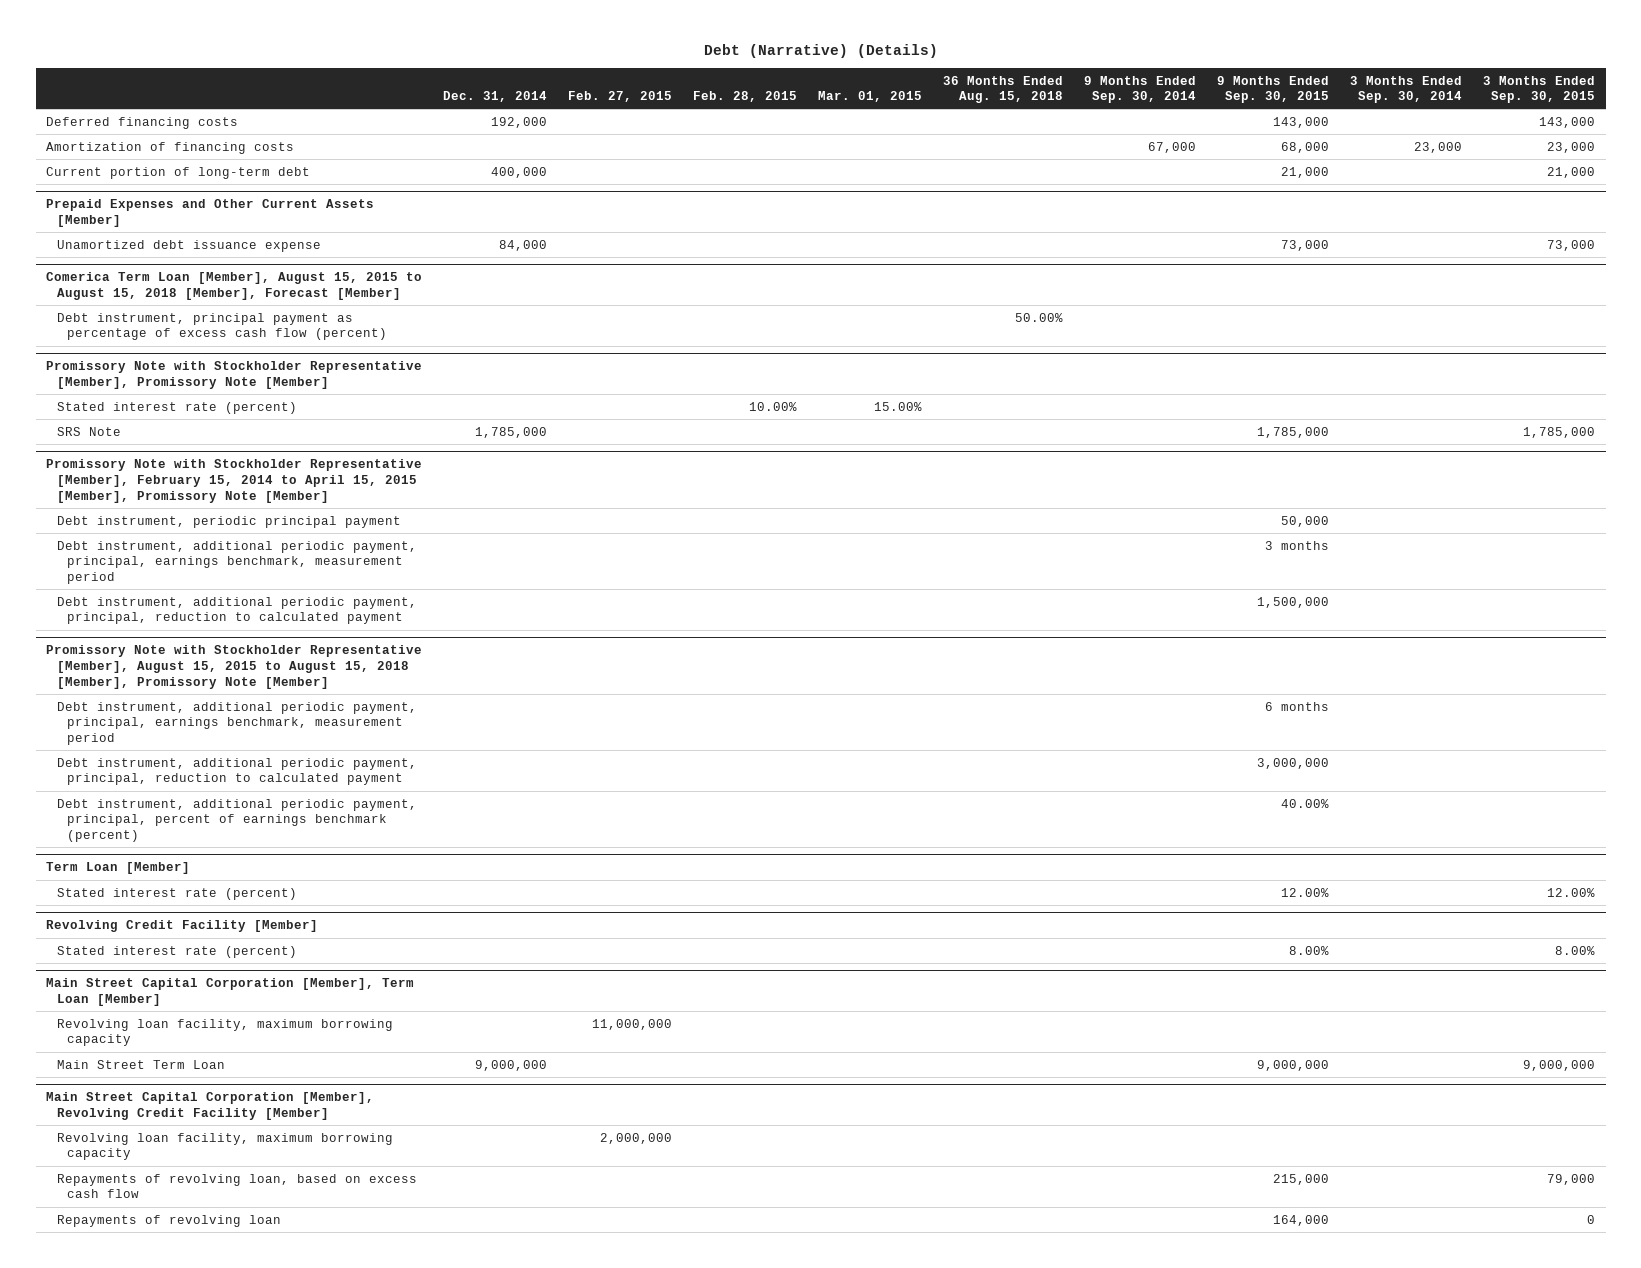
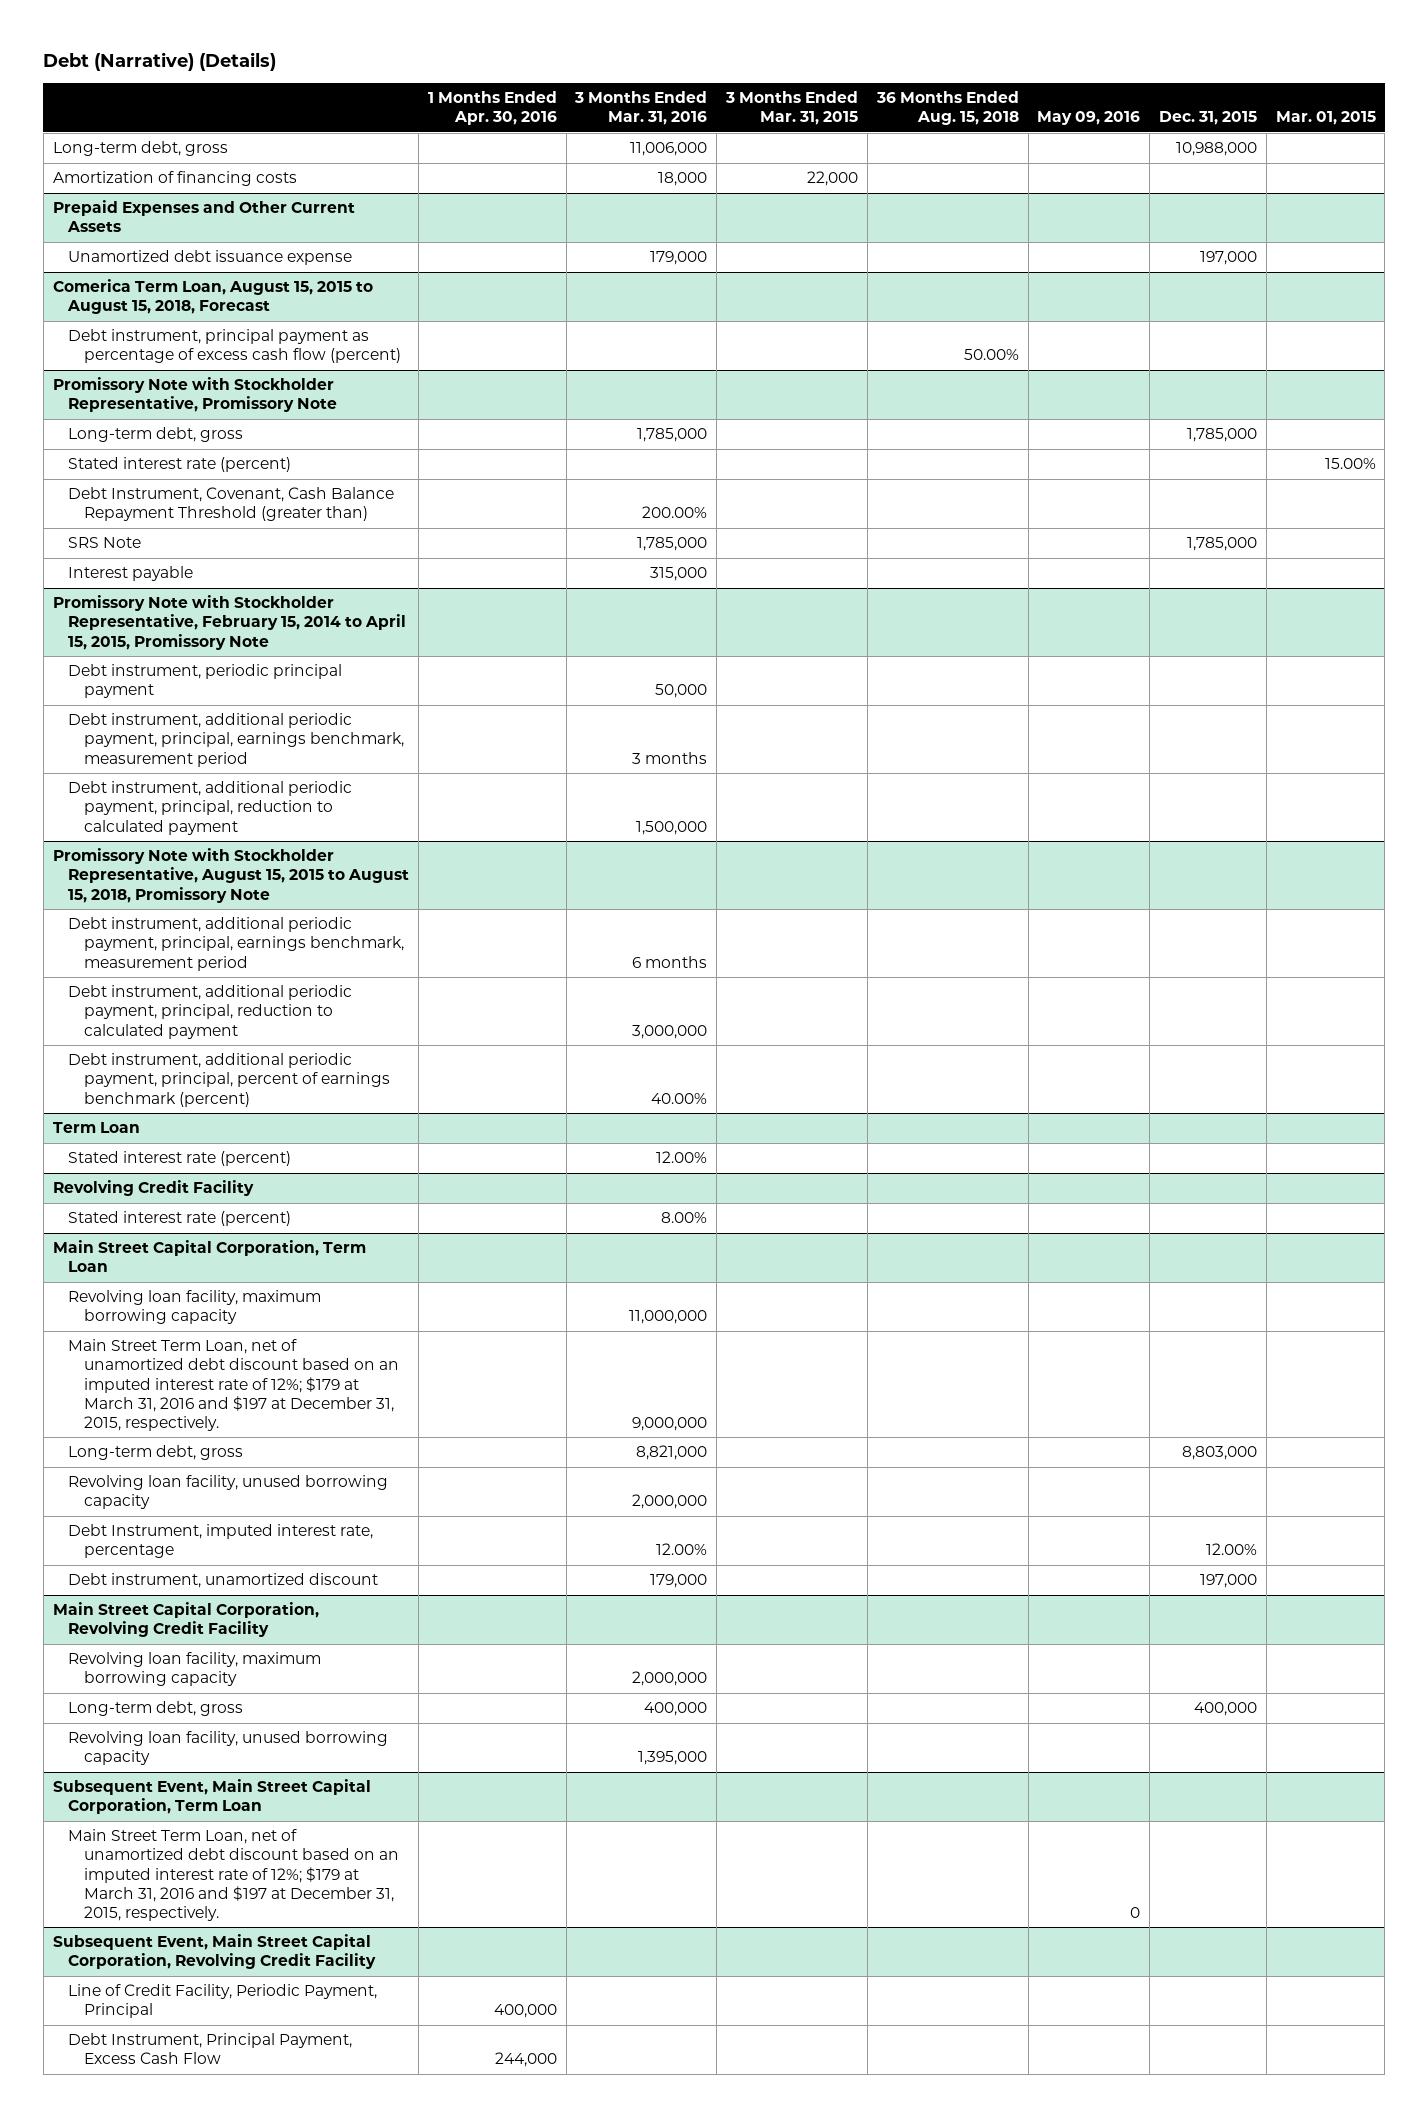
- | Dec. 31, 2014 | Feb. 27, 2015 | Feb. 28, 2015 | Mar. 01, 2015 | 36 Months Ended Aug. 15, 2018 | 9 Months Ended Sep. 30, 2014 | 9 Months Ended Sep. 30, 2015 | 3 Months Ended Sep. 30, 2014 | 3 Months Ended Sep. 30, 2015
+ | 1 Months Ended Apr. 30, 2016 | 3 Months Ended Mar. 31, 2016 | 3 Months Ended Mar. 31, 2015 | 36 Months Ended Aug. 15, 2018 | May 09, 2016 | Dec. 31, 2015 | Mar. 01, 2015
- Deferred financing costs | 192,000 | | | | | | 143,000 | | 143,000
+ Long-term debt, gross | | 11,006,000 | | | | 10,988,000 |
- Current portion of long-term debt | 400,000 | | | | | | 21,000 | | 21,000
- Prepaid Expenses and Other Current Assets [Member]
+ Prepaid Expenses and Other Current Assets
- Comerica Term Loan [Member], August 15, 2015 to August 15, 2018 [Member], Forecast [Member]
+ Comerica Term Loan, August 15, 2015 to August 15, 2018, Forecast
- Promissory Note with Stockholder Representative [Member], Promissory Note [Member]
+ Promissory Note with Stockholder Representative, Promissory Note
+ Long-term debt, gross | | 1,785,000 | | | | 1,785,000 |
+ Debt Instrument, Covenant, Cash Balance Repayment Threshold (greater than) | | 200.00% | | | | |
- Promissory Note with Stockholder Representative [Member], February 15, 2014 to April 15, 2015 [Member], Promissory Note [Member]
+ Interest payable | | 315,000 | | | | |
+ Promissory Note with Stockholder Representative, February 15, 2014 to April 15, 2015, Promissory Note
- Promissory Note with Stockholder Representative [Member], August 15, 2015 to August 15, 2018 [Member], Promissory Note [Member]
+ Promissory Note with Stockholder Representative, August 15, 2015 to August 15, 2018, Promissory Note
- Term Loan [Member]
+ Term Loan
- Revolving Credit Facility [Member]
+ Revolving Credit Facility
- Main Street Capital Corporation [Member], Term Loan [Member]
+ Main Street Capital Corporation, Term Loan
- Main Street Term Loan | 9,000,000 | | | | | | 9,000,000 | | 9,000,000
- Main Street Capital Corporation [Member], Revolving Credit Facility [Member]
+ Main Street Term Loan, net of unamortized debt discount based on an imputed interest rate of 12%; $179 at March 31, 2016 and $197 at December 31, 2015, respectively. | | 9,000,000 | | | | |
+ Long-term debt, gross | | 8,821,000 | | | | 8,803,000 |
+ Revolving loan facility, unused borrowing capacity | | 2,000,000 | | | | |
+ Debt Instrument, imputed interest rate, percentage | | 12.00% | | | | 12.00% |
+ Debt instrument, unamortized discount | | 179,000 | | | | 197,000 |
+ Main Street Capital Corporation, Revolving Credit Facility
- Repayments of revolving loan, based on excess cash flow | | | | | | | 215,000 | | 79,000
- Repayments of revolving loan | | | | | | | 164,000 | | 0
+ Long-term debt, gross | | 400,000 | | | | 400,000 |
+ Revolving loan facility, unused borrowing capacity | | 1,395,000 | | | | |
+ Subsequent Event, Main Street Capital Corporation, Term Loan
+ Main Street Term Loan, net of unamortized debt discount based on an imputed interest rate of 12%; $179 at March 31, 2016 and $197 at December 31, 2015, respectively. | | | | | 0 | |
+ Subsequent Event, Main Street Capital Corporation, Revolving Credit Facility
+ Line of Credit Facility, Periodic Payment, Principal | 400,000 | | | | | |
+ Debt Instrument, Principal Payment, Excess Cash Flow | 244,000 | | | | | |

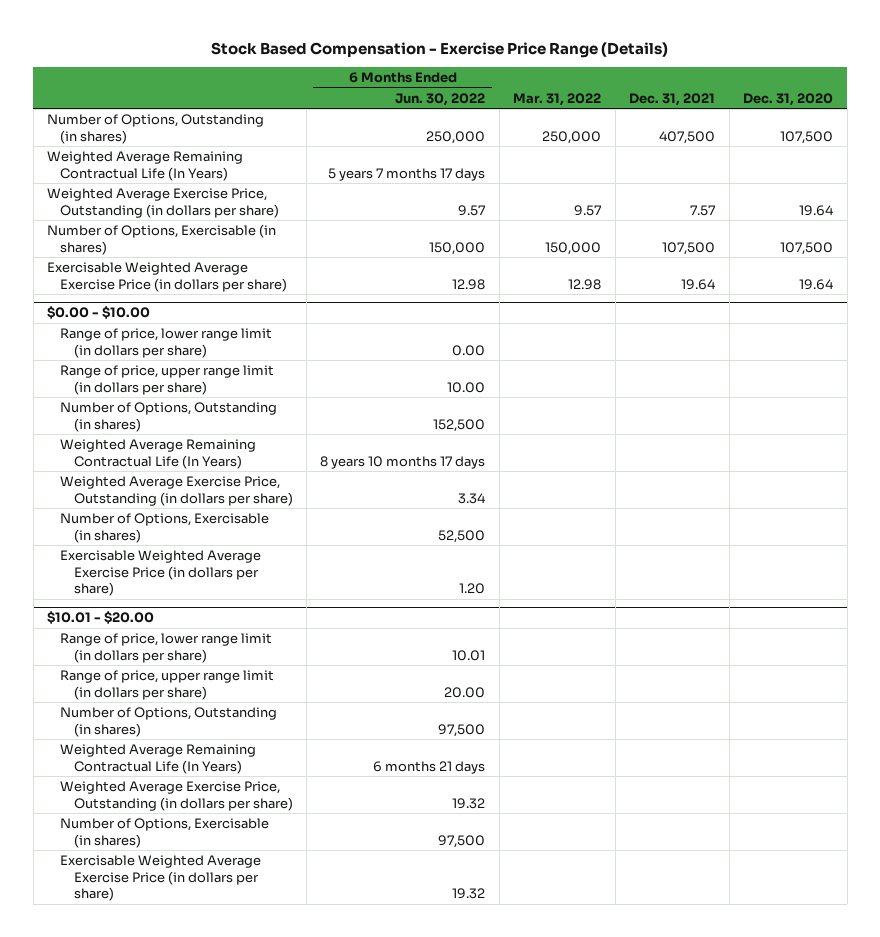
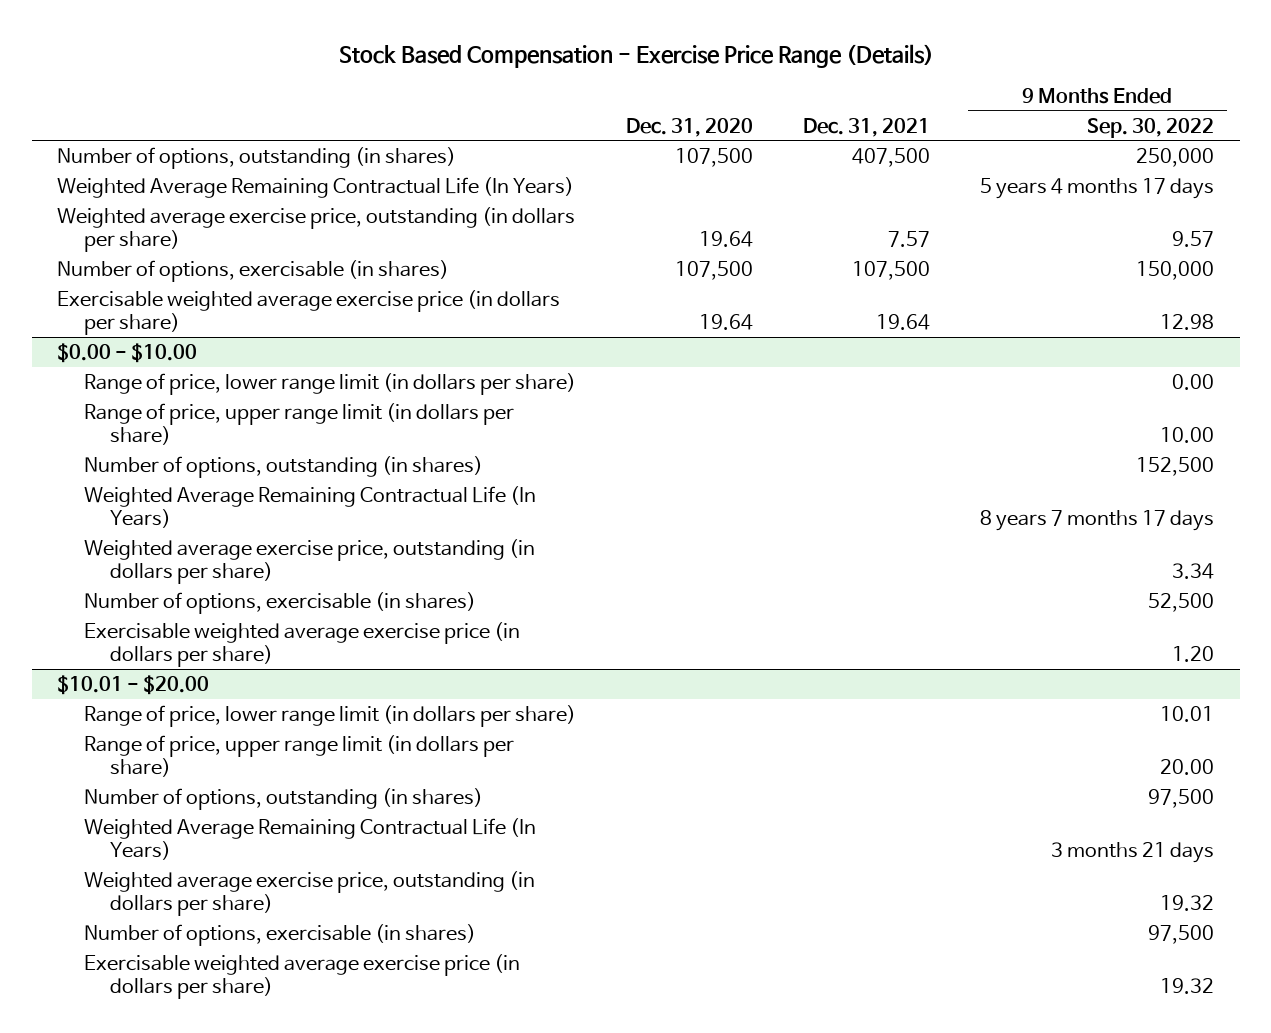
- | 6 Months Ended Jun. 30, 2022 | Mar. 31, 2022 | Dec. 31, 2021 | Dec. 31, 2020
+ | Dec. 31, 2020 | Dec. 31, 2021 | 9 Months Ended Sep. 30, 2022
- Number of Options, Outstanding (in shares) | 250,000 | 250,000 | 407,500 | 107,500
+ Number of options, outstanding (in shares) | 107,500 | 407,500 | 250,000
- Weighted Average Exercise Price, Outstanding (in dollars per share) | 9.57 | 9.57 | 7.57 | 19.64
- Number of Options, Exercisable (in shares) | 150,000 | 150,000 | 107,500 | 107,500
- Exercisable Weighted Average Exercise Price (in dollars per share) | 12.98 | 12.98 | 19.64 | 19.64
+ Weighted average exercise price, outstanding (in dollars per share) | 19.64 | 7.57 | 9.57
+ Number of options, exercisable (in shares) | 107,500 | 107,500 | 150,000
+ Exercisable weighted average exercise price (in dollars per share) | 19.64 | 19.64 | 12.98
@ $0.00 - $10.00
- Number of Options, Outstanding (in shares) | 152,500 | | |
+ Number of options, outstanding (in shares) | | | 152,500
- Weighted Average Exercise Price, Outstanding (in dollars per share) | 3.34 | | |
- Number of Options, Exercisable (in shares) | 52,500 | | |
- Exercisable Weighted Average Exercise Price (in dollars per share) | 1.20 | | |
+ Weighted average exercise price, outstanding (in dollars per share) | | | 3.34
+ Number of options, exercisable (in shares) | | | 52,500
+ Exercisable weighted average exercise price (in dollars per share) | | | 1.20
@ $10.01 - $20.00
- Number of Options, Outstanding (in shares) | 97,500 | | |
+ Number of options, outstanding (in shares) | | | 97,500
- Weighted Average Exercise Price, Outstanding (in dollars per share) | 19.32 | | |
- Number of Options, Exercisable (in shares) | 97,500 | | |
- Exercisable Weighted Average Exercise Price (in dollars per share) | 19.32 | | |
+ Weighted average exercise price, outstanding (in dollars per share) | | | 19.32
+ Number of options, exercisable (in shares) | | | 97,500
+ Exercisable weighted average exercise price (in dollars per share) | | | 19.32

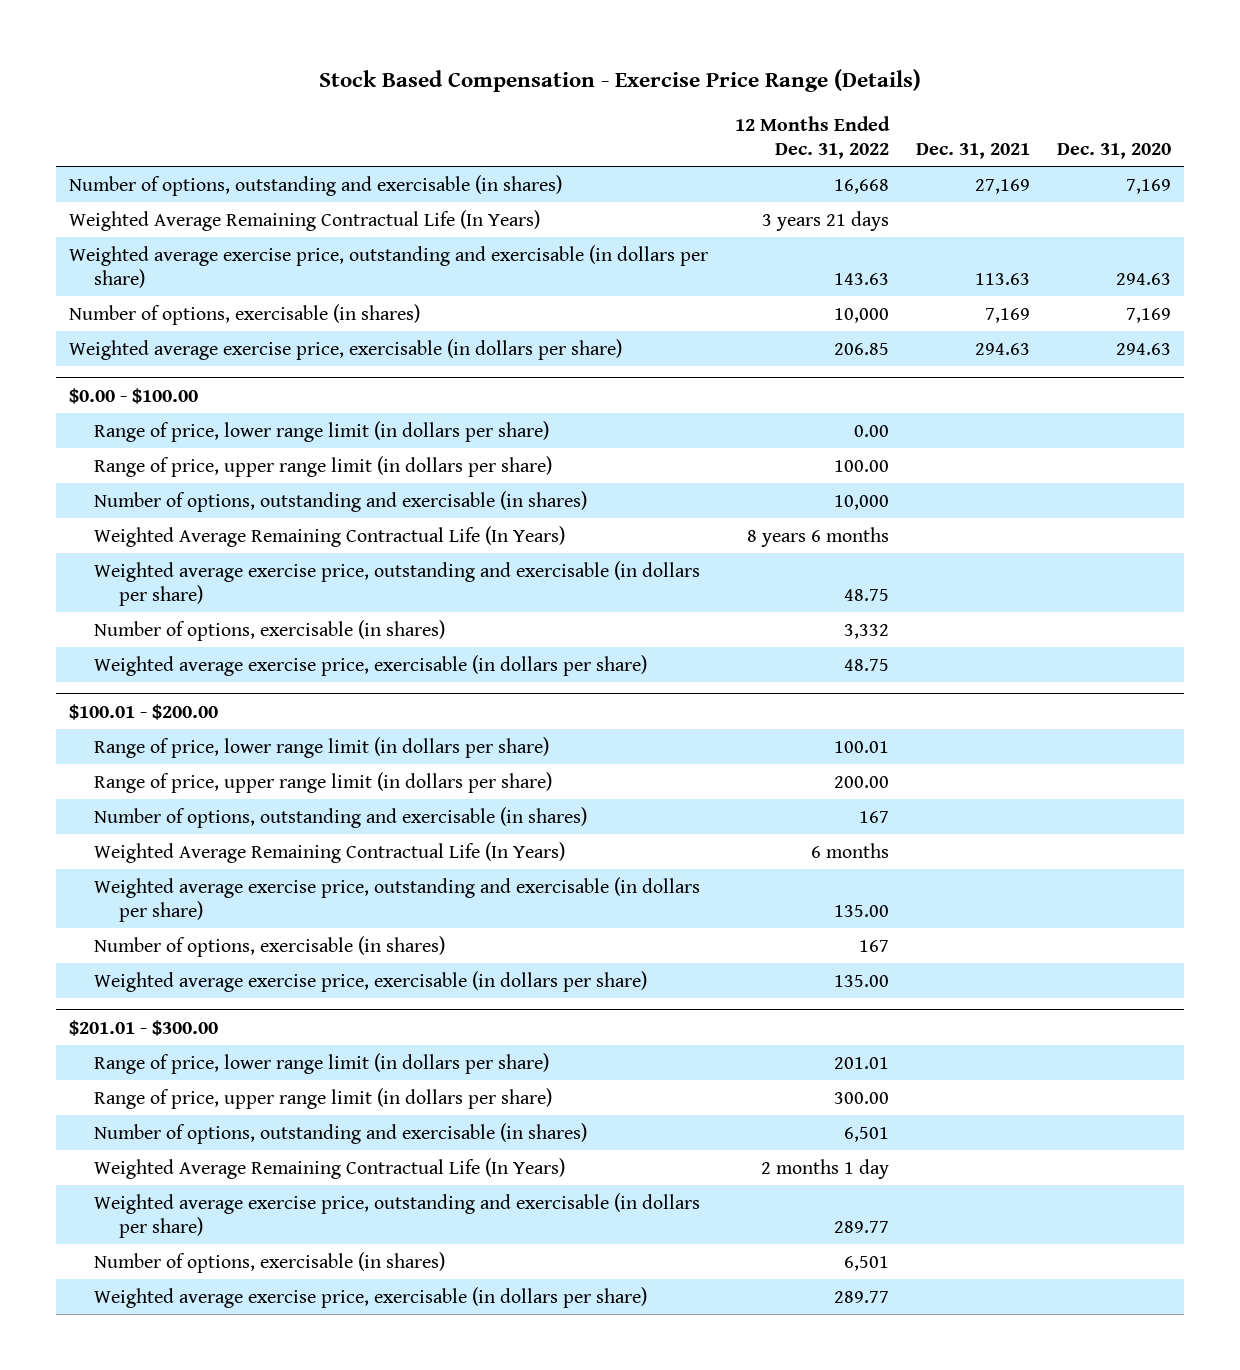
- | Dec. 31, 2020 | Dec. 31, 2021 | 9 Months Ended Sep. 30, 2022
+ | 12 Months Ended Dec. 31, 2022 | Dec. 31, 2021 | Dec. 31, 2020
- Number of options, outstanding (in shares) | 107,500 | 407,500 | 250,000
+ Number of options, outstanding and exercisable (in shares) | 16,668 | 27,169 | 7,169
- Weighted average exercise price, outstanding (in dollars per share) | 19.64 | 7.57 | 9.57
- Number of options, exercisable (in shares) | 107,500 | 107,500 | 150,000
- Exercisable weighted average exercise price (in dollars per share) | 19.64 | 19.64 | 12.98
- $0.00 - $10.00
+ Weighted average exercise price, outstanding and exercisable (in dollars per share) | 143.63 | 113.63 | 294.63
+ Number of options, exercisable (in shares) | 10,000 | 7,169 | 7,169
+ Weighted average exercise price, exercisable (in dollars per share) | 206.85 | 294.63 | 294.63
+ $0.00 - $100.00
- Number of options, outstanding (in shares) | | | 152,500
+ Number of options, outstanding and exercisable (in shares) | 10,000 | |
- Weighted average exercise price, outstanding (in dollars per share) | | | 3.34
+ Weighted average exercise price, outstanding and exercisable (in dollars per share) | 48.75 | |
- Exercisable weighted average exercise price (in dollars per share) | | | 1.20
- $10.01 - $20.00
+ Weighted average exercise price, exercisable (in dollars per share) | 48.75 | |
+ $100.01 - $200.00
- Number of options, outstanding (in shares) | | | 97,500
+ Number of options, outstanding and exercisable (in shares) | 167 | |
- Weighted average exercise price, outstanding (in dollars per share) | | | 19.32
+ Weighted average exercise price, outstanding and exercisable (in dollars per share) | 135.00 | |
- Exercisable weighted average exercise price (in dollars per share) | | | 19.32
+ Weighted average exercise price, exercisable (in dollars per share) | 135.00 | |
+ $201.01 - $300.00
+ Range of price, lower range limit (in dollars per share) | 201.01 | |
+ Range of price, upper range limit (in dollars per share) | 300.00 | |
+ Number of options, outstanding and exercisable (in shares) | 6,501 | |
+ Weighted Average Remaining Contractual Life (In Years) | 2 months 1 day | |
+ Weighted average exercise price, outstanding and exercisable (in dollars per share) | 289.77 | |
+ Number of options, exercisable (in shares) | 6,501 | |
+ Weighted average exercise price, exercisable (in dollars per share) | 289.77 | |

